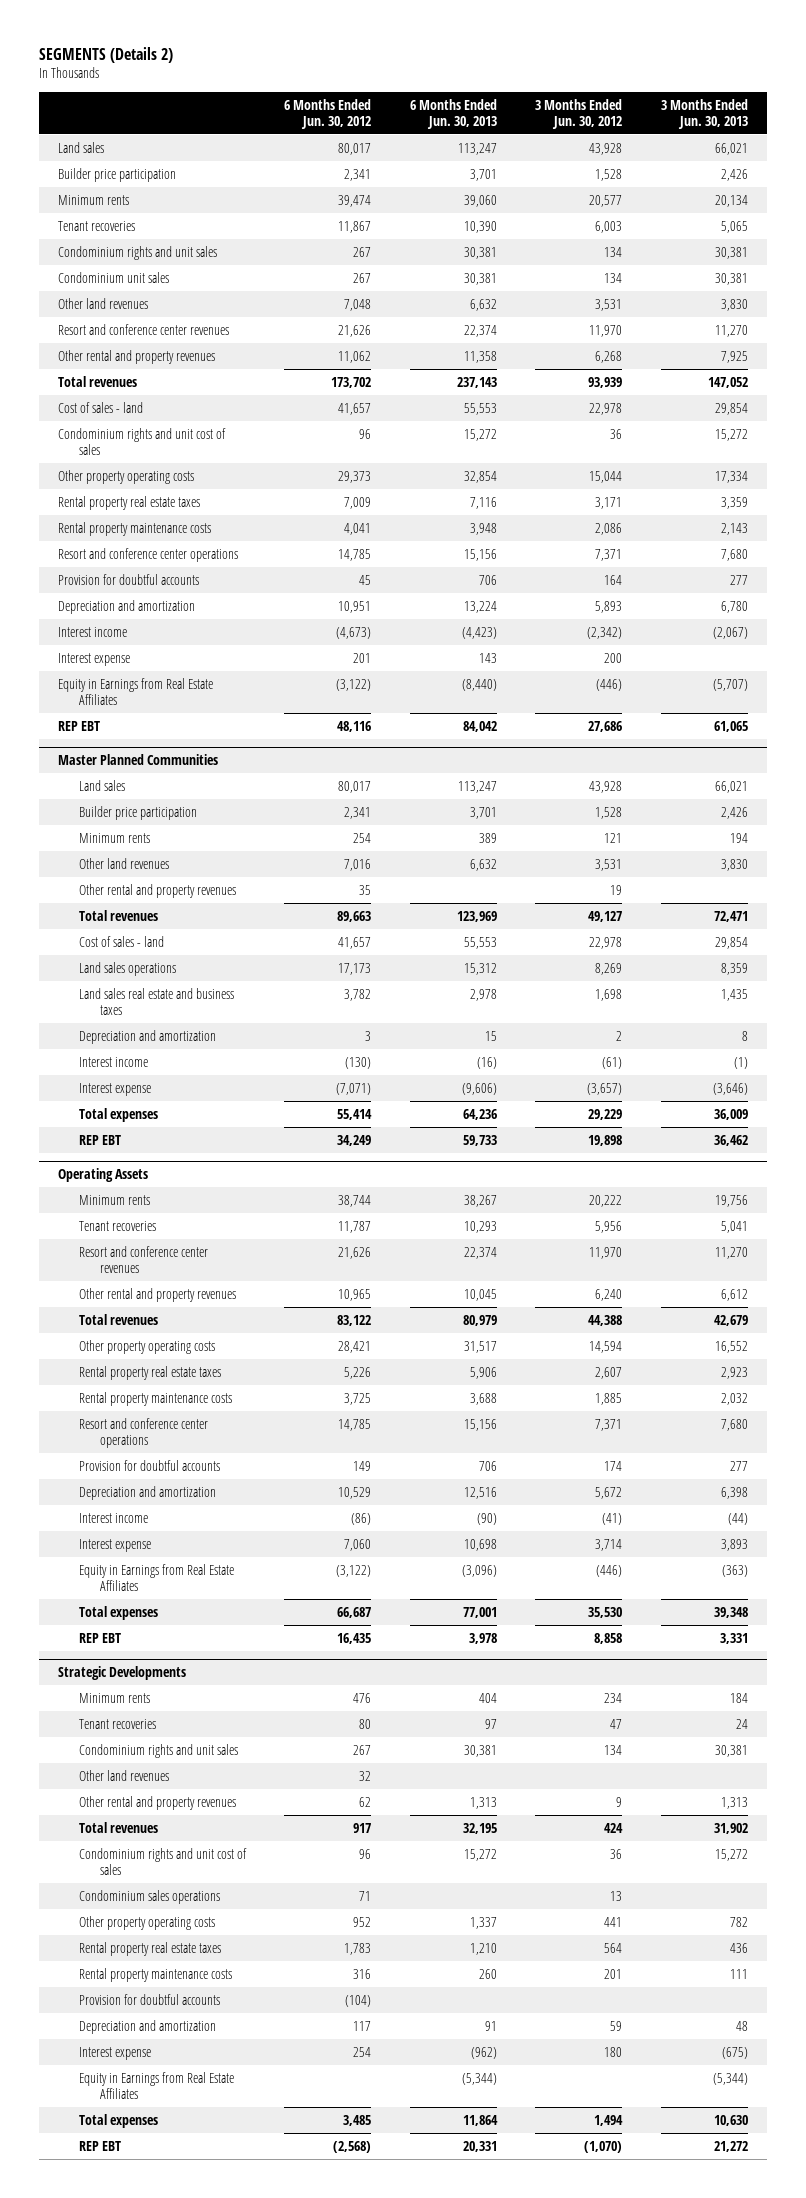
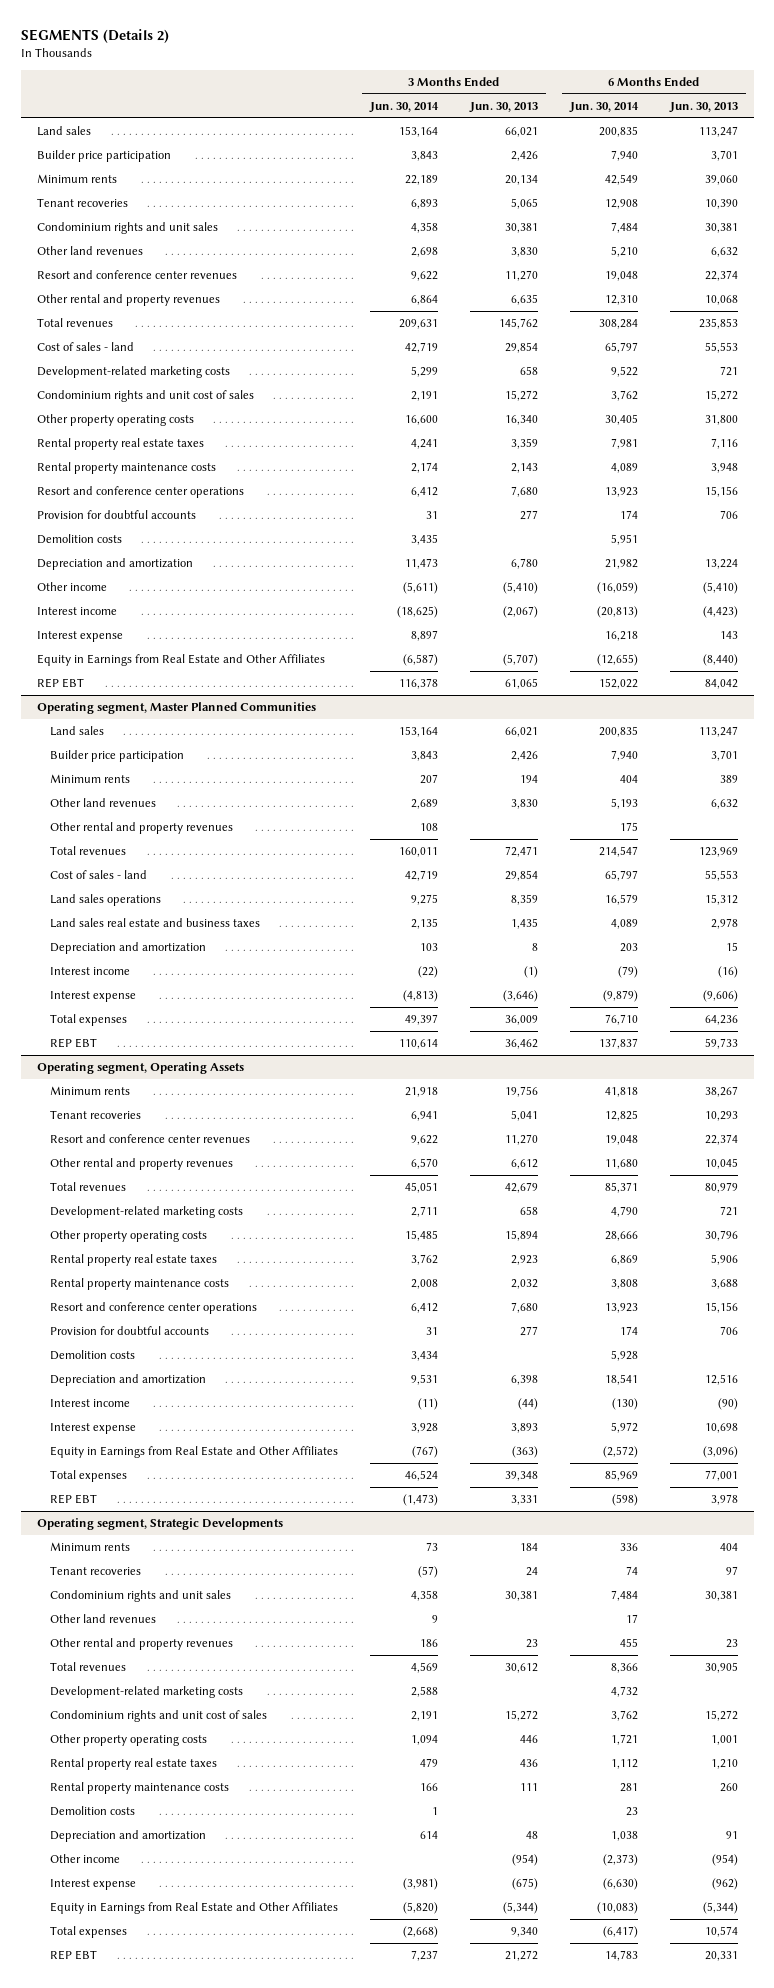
- | 6 Months Ended Jun. 30, 2012 | 6 Months Ended Jun. 30, 2013 | 3 Months Ended Jun. 30, 2012 | 3 Months Ended Jun. 30, 2013
+ | 3 Months Ended Jun. 30, 2014 | 3 Months Ended Jun. 30, 2013 | 6 Months Ended Jun. 30, 2014 | 6 Months Ended Jun. 30, 2013
- Condominium unit sales | 267 | 30,381 | 134 | 30,381
- Other rental and property revenues | 11,062 | 11,358 | 6,268 | 7,925
- Total revenues | 173,702 | 237,143 | 93,939 | 147,052
+ Other rental and property revenues | 6,864 | 6,635 | 12,310 | 10,068
+ Total revenues | 209,631 | 145,762 | 308,284 | 235,853
+ Development-related marketing costs | 5,299 | 658 | 9,522 | 721
- Other property operating costs | 29,373 | 32,854 | 15,044 | 17,334
+ Other property operating costs | 16,600 | 16,340 | 30,405 | 31,800
+ Demolition costs | 3,435 | | 5,951 |
+ Other income | (5,611) | (5,410) | (16,059) | (5,410)
- Equity in Earnings from Real Estate Affiliates | (3,122) | (8,440) | (446) | (5,707)
+ Equity in Earnings from Real Estate and Other Affiliates | (6,587) | (5,707) | (12,655) | (8,440)
- Master Planned Communities
+ Operating segment, Master Planned Communities
- Operating Assets
+ Operating segment, Operating Assets
- Other property operating costs | 28,421 | 31,517 | 14,594 | 16,552
+ Development-related marketing costs | 2,711 | 658 | 4,790 | 721
+ Other property operating costs | 15,485 | 15,894 | 28,666 | 30,796
+ Demolition costs | 3,434 | | 5,928 |
- Equity in Earnings from Real Estate Affiliates | (3,122) | (3,096) | (446) | (363)
+ Equity in Earnings from Real Estate and Other Affiliates | (767) | (363) | (2,572) | (3,096)
- Strategic Developments
+ Operating segment, Strategic Developments
- Other rental and property revenues | 62 | 1,313 | 9 | 1,313
- Total revenues | 917 | 32,195 | 424 | 31,902
+ Other rental and property revenues | 186 | 23 | 455 | 23
+ Total revenues | 4,569 | 30,612 | 8,366 | 30,905
+ Development-related marketing costs | 2,588 | | 4,732 |
- Condominium sales operations | 71 | | 13 |
- Other property operating costs | 952 | 1,337 | 441 | 782
+ Other property operating costs | 1,094 | 446 | 1,721 | 1,001
- Provision for doubtful accounts | (104) | | |
+ Demolition costs | 1 | | 23 |
+ Other income | | (954) | (2,373) | (954)
- Equity in Earnings from Real Estate Affiliates | | (5,344) | | (5,344)
- Total expenses | 3,485 | 11,864 | 1,494 | 10,630
+ Equity in Earnings from Real Estate and Other Affiliates | (5,820) | (5,344) | (10,083) | (5,344)
+ Total expenses | (2,668) | 9,340 | (6,417) | 10,574

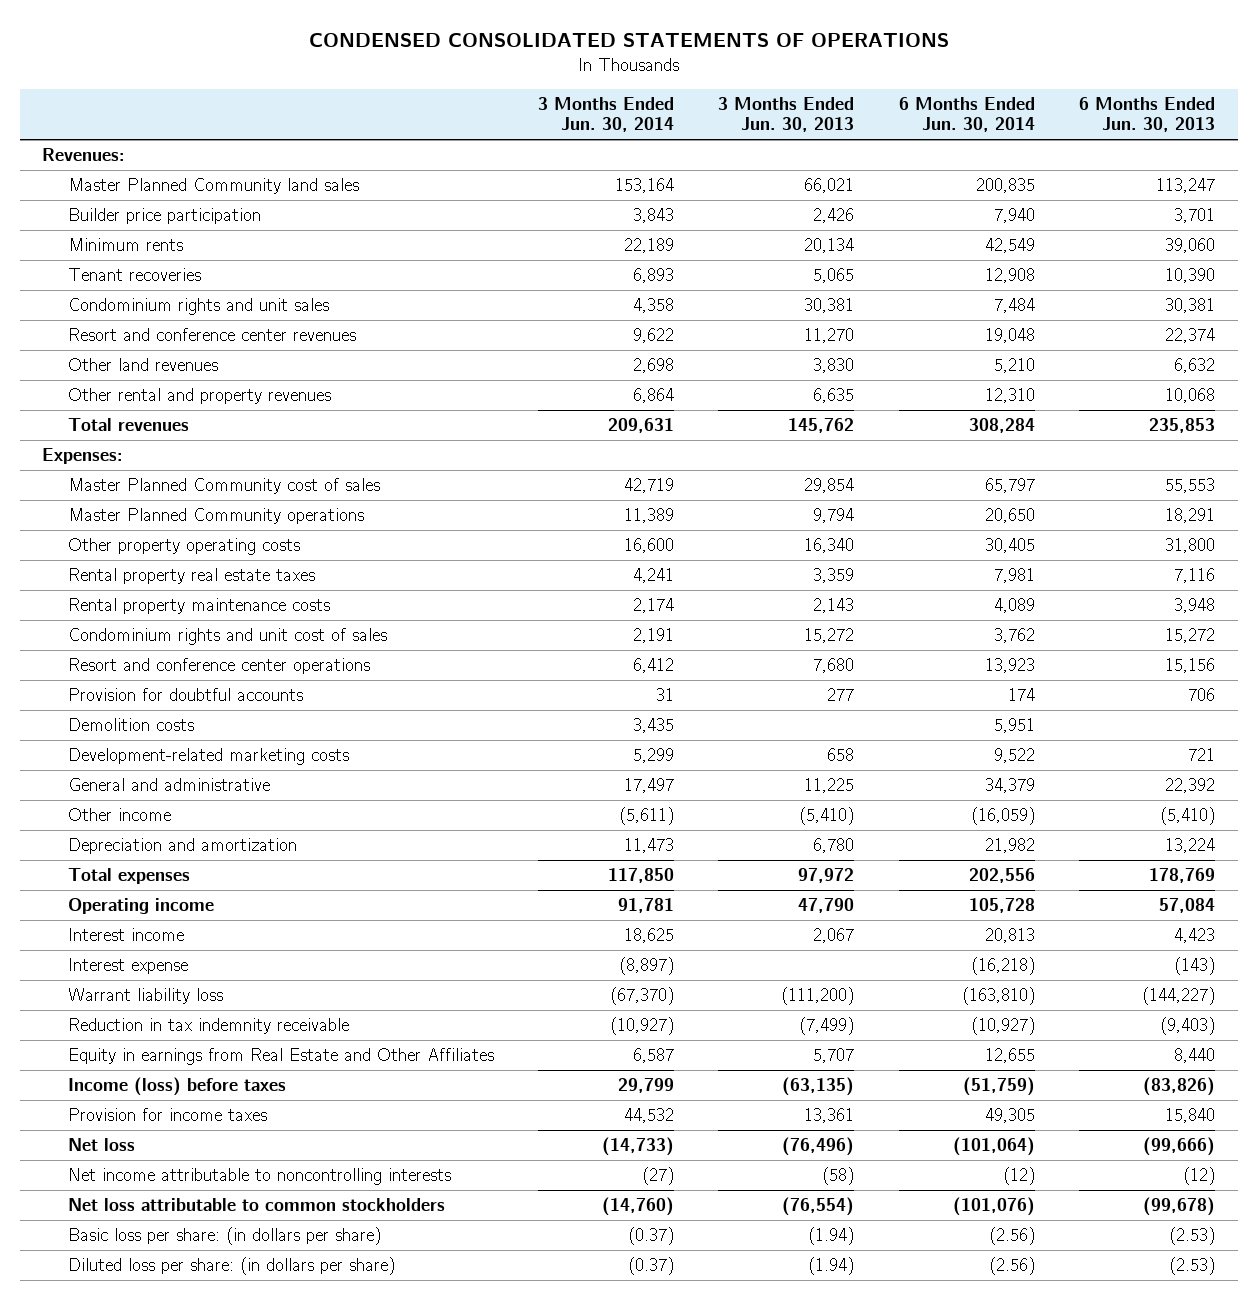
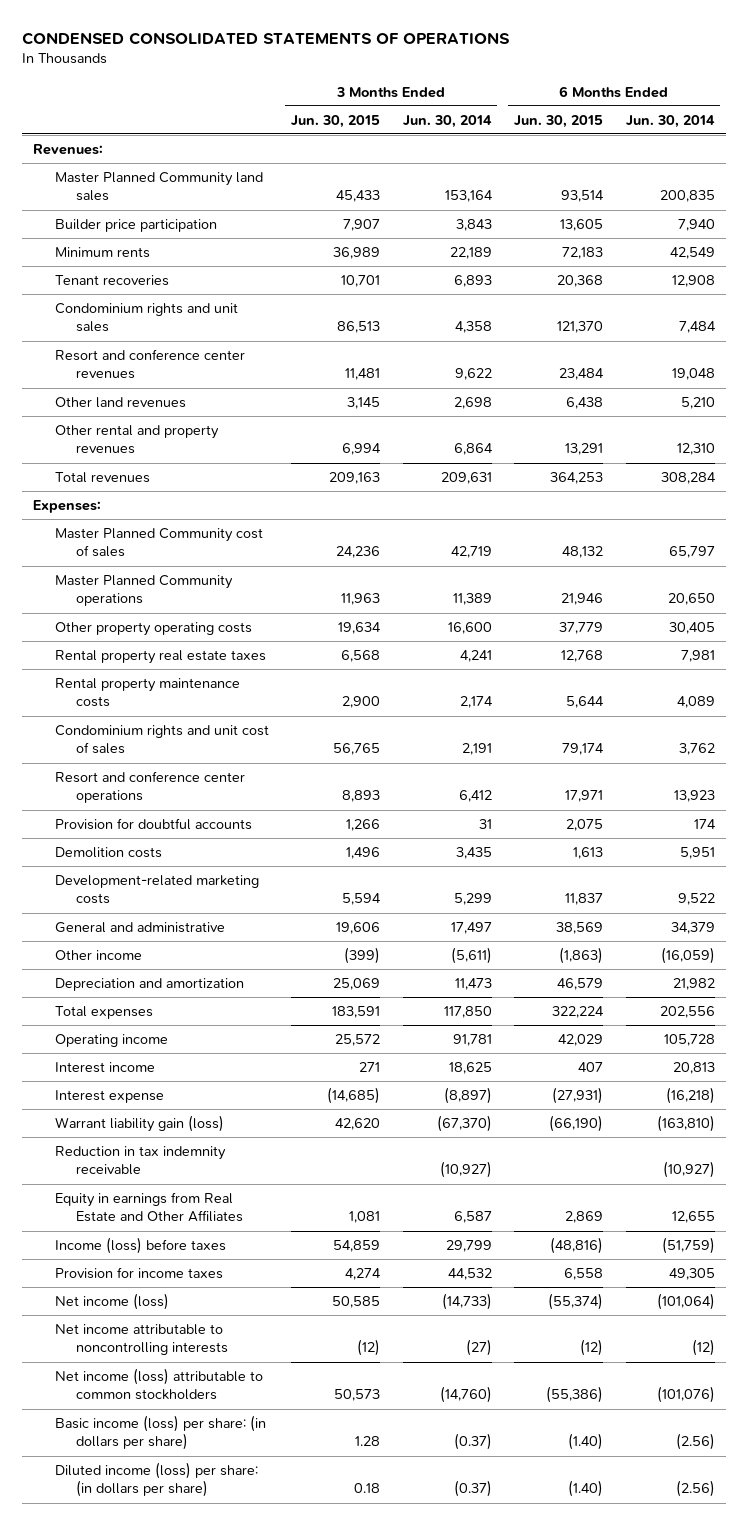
- | 3 Months Ended Jun. 30, 2014 | 3 Months Ended Jun. 30, 2013 | 6 Months Ended Jun. 30, 2014 | 6 Months Ended Jun. 30, 2013
+ | 3 Months Ended Jun. 30, 2015 | 3 Months Ended Jun. 30, 2014 | 6 Months Ended Jun. 30, 2015 | 6 Months Ended Jun. 30, 2014
- Warrant liability loss | (67,370) | (111,200) | (163,810) | (144,227)
+ Warrant liability gain (loss) | 42,620 | (67,370) | (66,190) | (163,810)
- Net loss | (14,733) | (76,496) | (101,064) | (99,666)
+ Net income (loss) | 50,585 | (14,733) | (55,374) | (101,064)
- Net loss attributable to common stockholders | (14,760) | (76,554) | (101,076) | (99,678)
- Basic loss per share: (in dollars per share) | (0.37) | (1.94) | (2.56) | (2.53)
- Diluted loss per share: (in dollars per share) | (0.37) | (1.94) | (2.56) | (2.53)
+ Net income (loss) attributable to common stockholders | 50,573 | (14,760) | (55,386) | (101,076)
+ Basic income (loss) per share: (in dollars per share) | 1.28 | (0.37) | (1.40) | (2.56)
+ Diluted income (loss) per share: (in dollars per share) | 0.18 | (0.37) | (1.40) | (2.56)

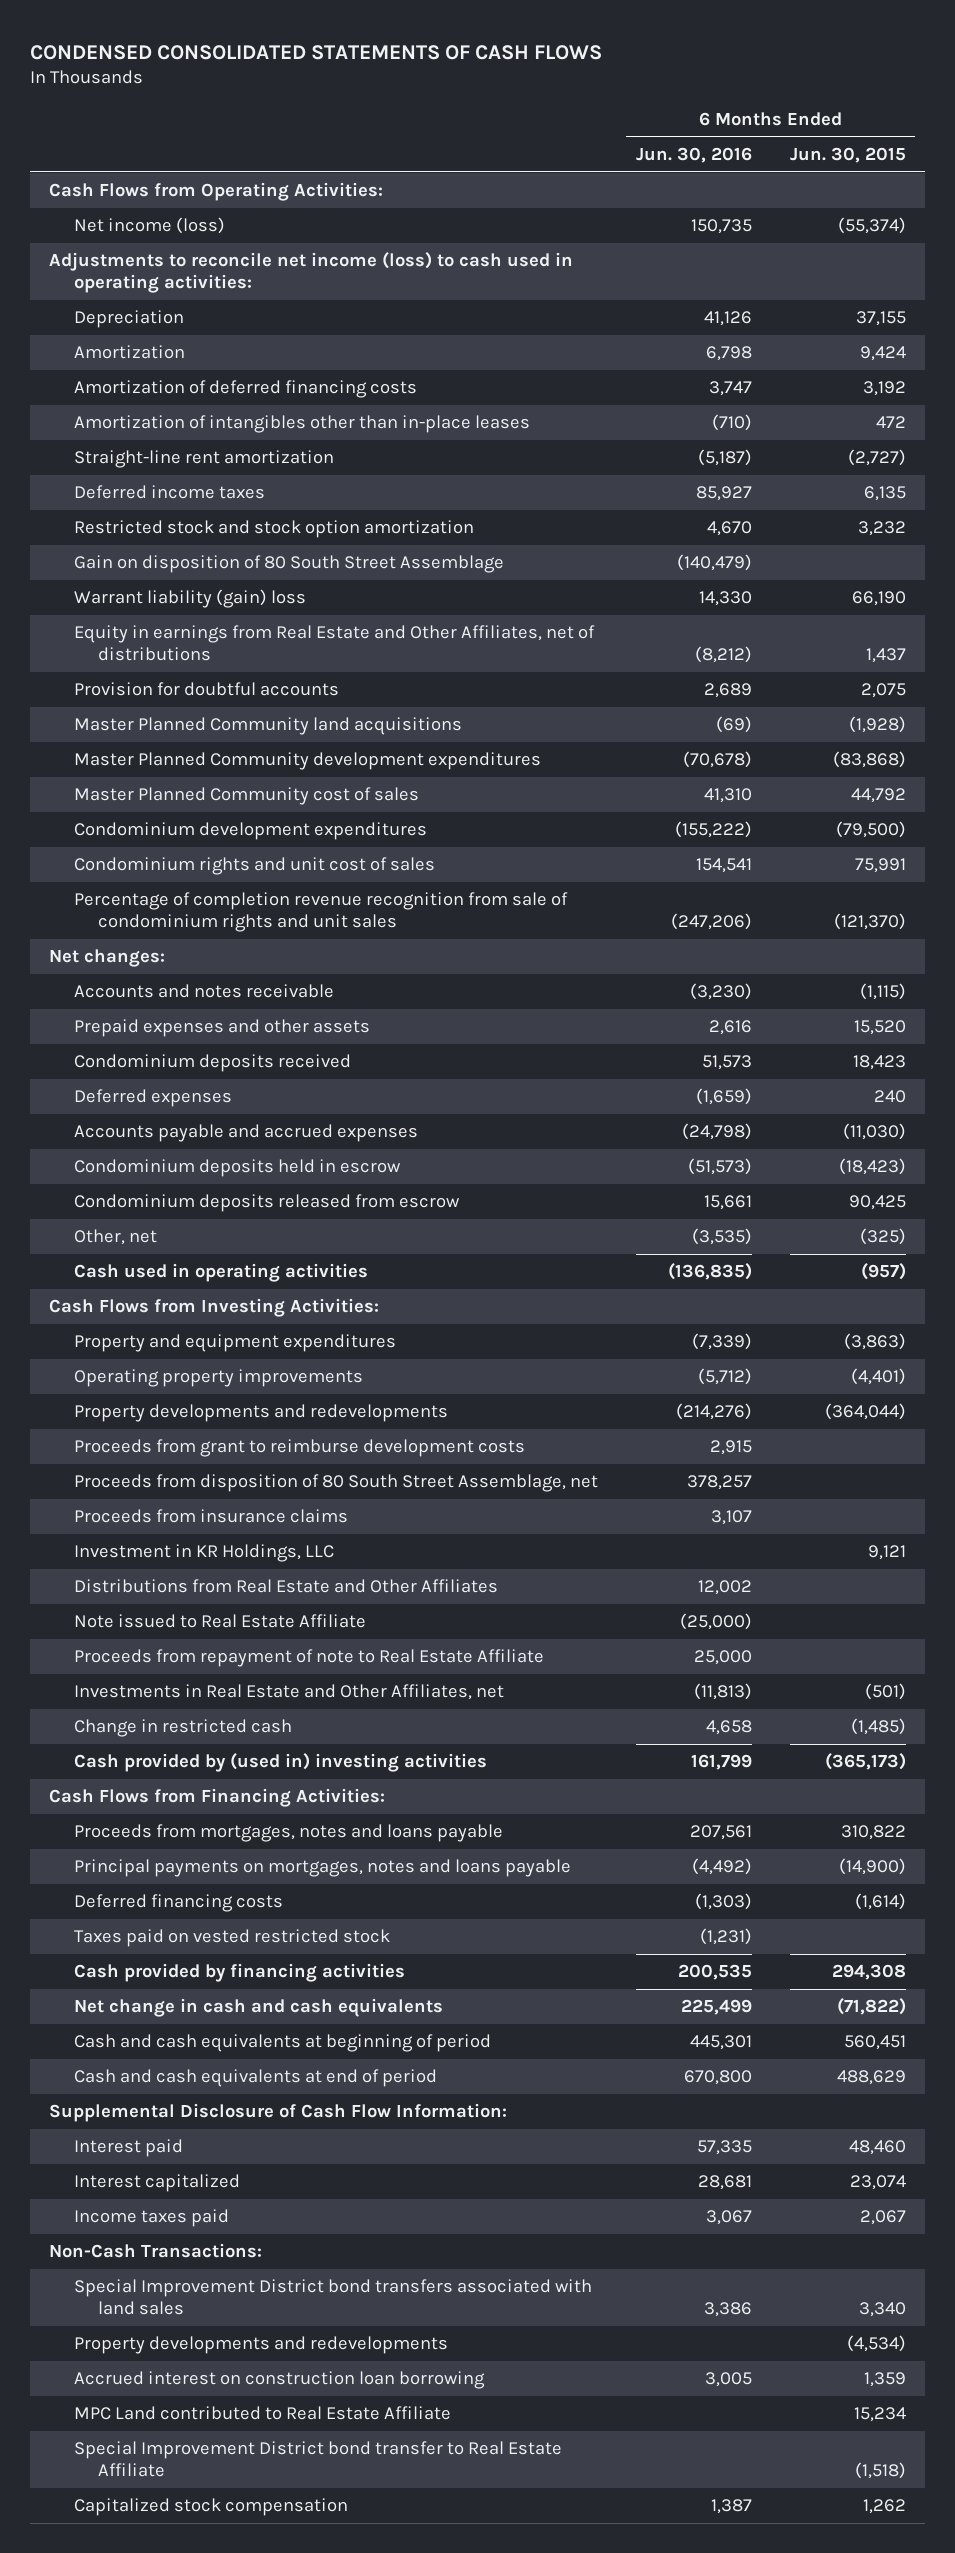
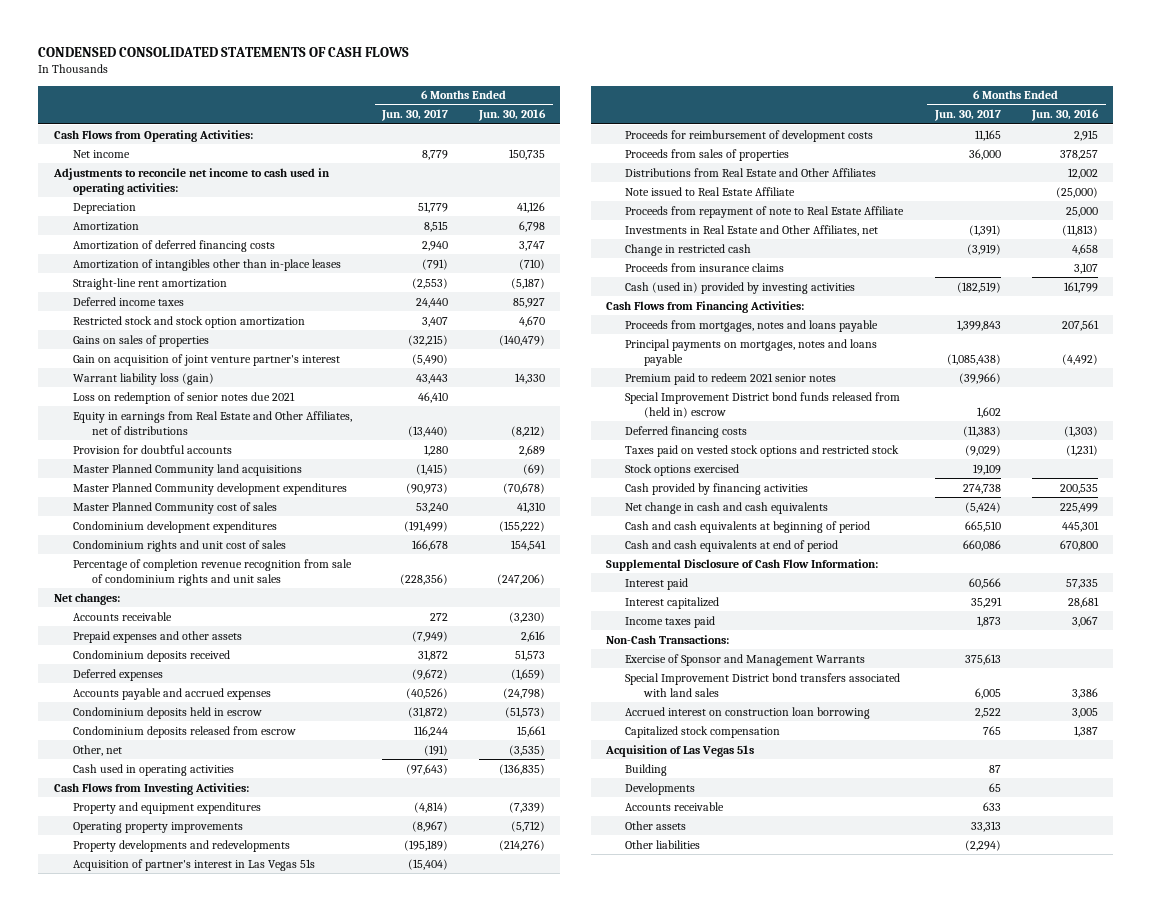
- | 6 Months Ended Jun. 30, 2016 | 6 Months Ended Jun. 30, 2015
+ | 6 Months Ended Jun. 30, 2017 | 6 Months Ended Jun. 30, 2016
- Net income (loss) | 150,735 | (55,374)
- Adjustments to reconcile net income (loss) to cash used in operating activities:
+ Net income | 8,779 | 150,735
+ Adjustments to reconcile net income to cash used in operating activities:
- Gain on disposition of 80 South Street Assemblage | (140,479) |
- Warrant liability (gain) loss | 14,330 | 66,190
+ Gains on sales of properties | (32,215) | (140,479)
+ Gain on acquisition of joint venture partner's interest | (5,490) |
+ Warrant liability loss (gain) | 43,443 | 14,330
+ Loss on redemption of senior notes due 2021 | 46,410 |
- Accounts and notes receivable | (3,230) | (1,115)
+ Accounts receivable | 272 | (3,230)
- Proceeds from grant to reimburse development costs | 2,915 |
- Proceeds from disposition of 80 South Street Assemblage, net | 378,257 |
- Investment in KR Holdings, LLC | | 9,121
+ Acquisition of partner's interest in Las Vegas 51s | (15,404) |
+ Proceeds for reimbursement of development costs | 11,165 | 2,915
+ Proceeds from sales of properties | 36,000 | 378,257
- Cash provided by (used in) investing activities | 161,799 | (365,173)
moved down: Proceeds from insurance claims | | 3,107
+ Cash (used in) provided by investing activities | (182,519) | 161,799
+ Premium paid to redeem 2021 senior notes | (39,966) |
+ Special Improvement District bond funds released from (held in) escrow | 1,602 |
- Taxes paid on vested restricted stock | (1,231) |
+ Taxes paid on vested stock options and restricted stock | (9,029) | (1,231)
+ Stock options exercised | 19,109 |
+ Exercise of Sponsor and Management Warrants | 375,613 |
- Property developments and redevelopments | | (4,534)
- MPC Land contributed to Real Estate Affiliate | | 15,234
- Special Improvement District bond transfer to Real Estate Affiliate | | (1,518)
+ Acquisition of Las Vegas 51s
+ Building | 87 |
+ Developments | 65 |
+ Accounts receivable | 633 |
+ Other assets | 33,313 |
+ Other liabilities | (2,294) |

